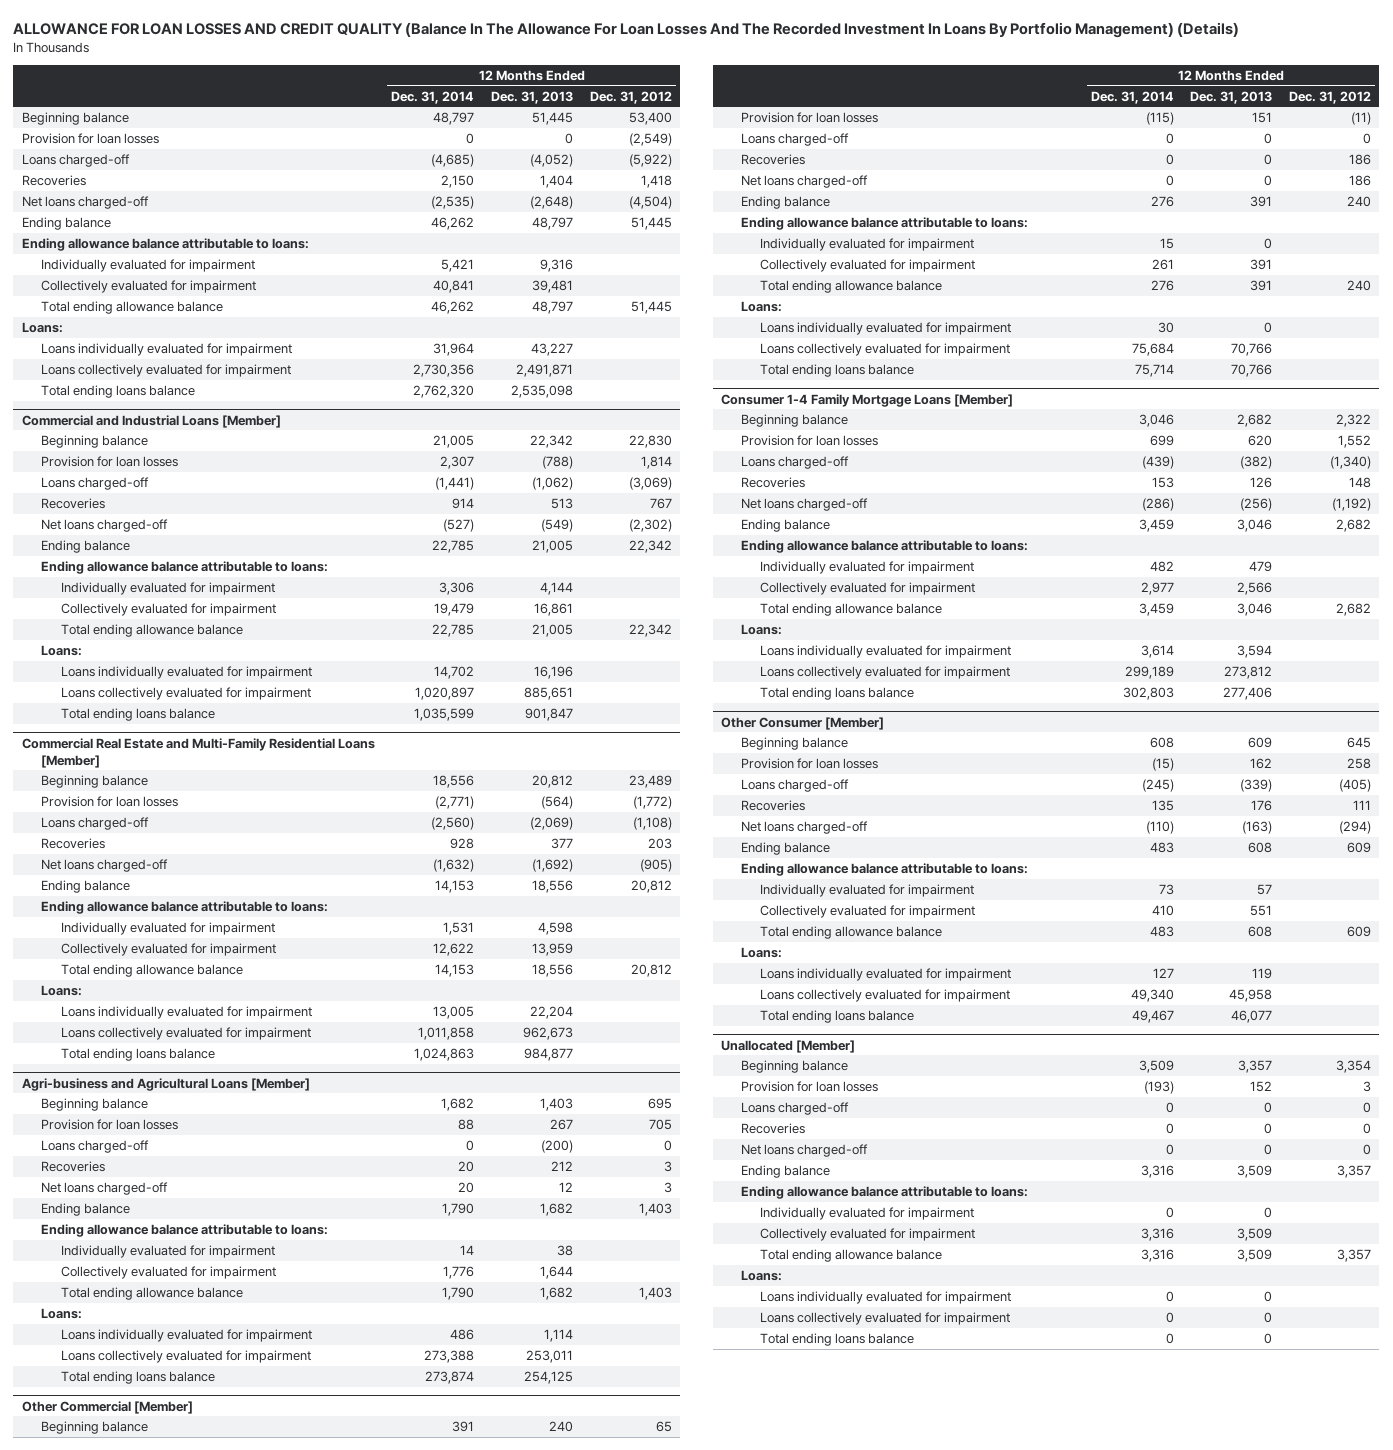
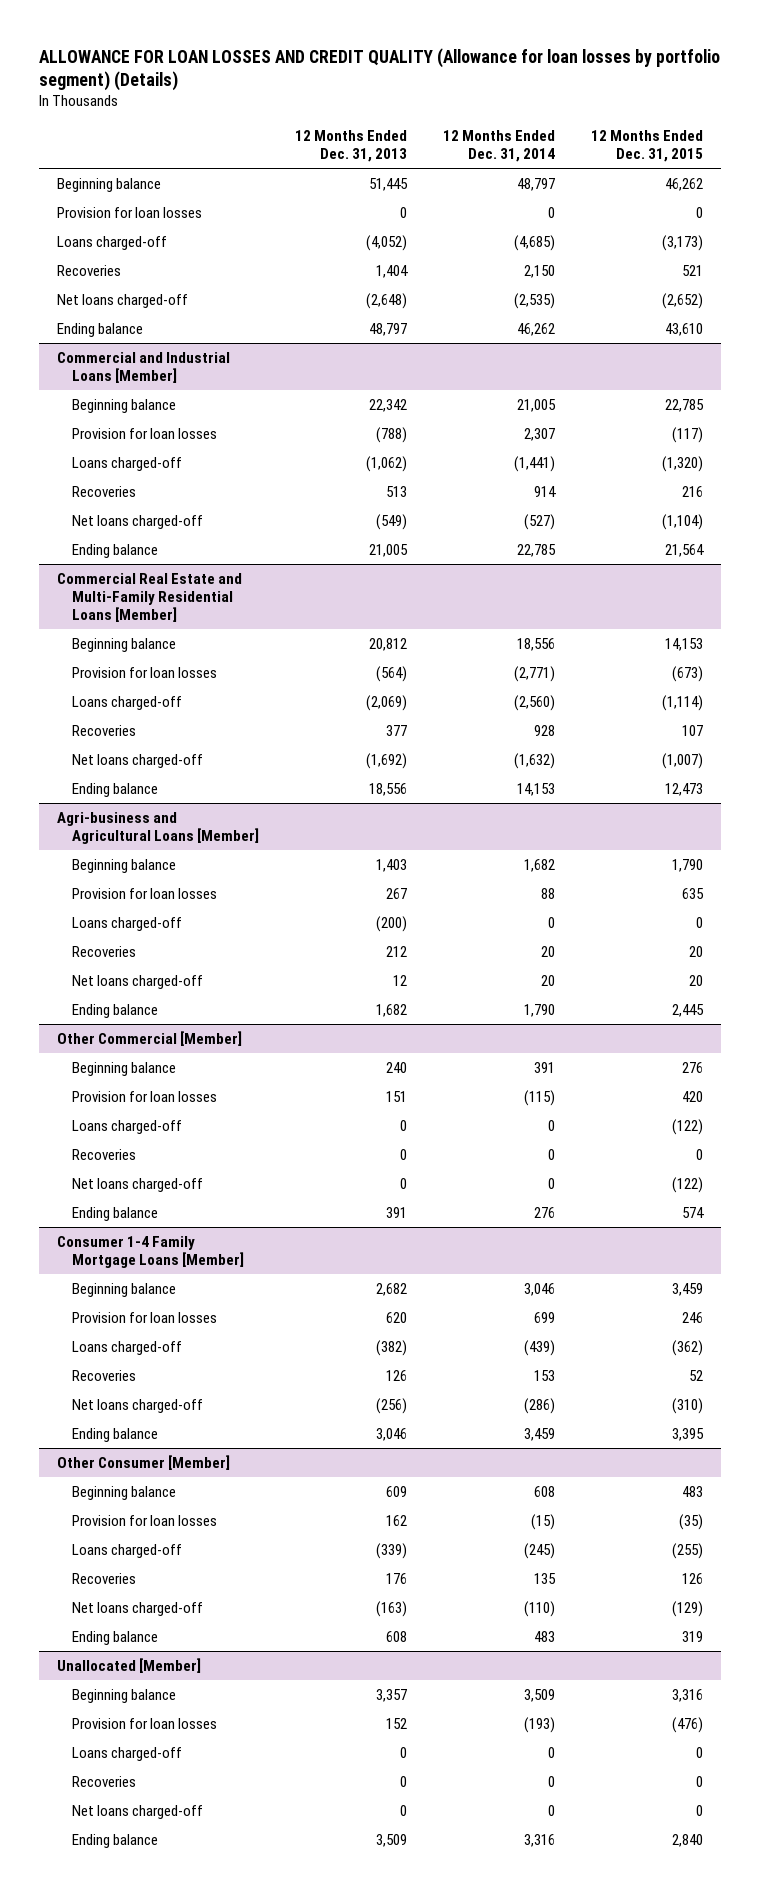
- ALLOWANCE FOR LOAN LOSSES AND CREDIT QUALITY (Balance In The Allowance For Loan Losses And The Recorded Investment In Loans By Portfolio Management) (Details)
+ ALLOWANCE FOR LOAN LOSSES AND CREDIT QUALITY (Allowance for loan losses by portfolio segment) (Details)
- | 12 Months Ended Dec. 31, 2014 | 12 Months Ended Dec. 31, 2013 | 12 Months Ended Dec. 31, 2012
+ | 12 Months Ended Dec. 31, 2013 | 12 Months Ended Dec. 31, 2014 | 12 Months Ended Dec. 31, 2015
- Ending allowance balance attributable to loans:
- Individually evaluated for impairment | 5,421 | 9,316 |
- Collectively evaluated for impairment | 40,841 | 39,481 |
- Total ending allowance balance | 46,262 | 48,797 | 51,445
- Loans:
- Loans individually evaluated for impairment | 31,964 | 43,227 |
- Loans collectively evaluated for impairment | 2,730,356 | 2,491,871 |
- Total ending loans balance | 2,762,320 | 2,535,098 |
@ Commercial and Industrial Loans [Member]
- Ending allowance balance attributable to loans:
- Individually evaluated for impairment | 3,306 | 4,144 |
- Collectively evaluated for impairment | 19,479 | 16,861 |
- Total ending allowance balance | 22,785 | 21,005 | 22,342
- Loans:
- Loans individually evaluated for impairment | 14,702 | 16,196 |
- Loans collectively evaluated for impairment | 1,020,897 | 885,651 |
- Total ending loans balance | 1,035,599 | 901,847 |
@ Commercial Real Estate and Multi-Family Residential Loans [Member]
- Ending allowance balance attributable to loans:
- Individually evaluated for impairment | 1,531 | 4,598 |
- Collectively evaluated for impairment | 12,622 | 13,959 |
- Total ending allowance balance | 14,153 | 18,556 | 20,812
- Loans:
- Loans individually evaluated for impairment | 13,005 | 22,204 |
- Loans collectively evaluated for impairment | 1,011,858 | 962,673 |
- Total ending loans balance | 1,024,863 | 984,877 |
@ Agri-business and Agricultural Loans [Member]
- Ending allowance balance attributable to loans:
- Individually evaluated for impairment | 14 | 38 |
- Collectively evaluated for impairment | 1,776 | 1,644 |
- Total ending allowance balance | 1,790 | 1,682 | 1,403
- Loans:
- Loans individually evaluated for impairment | 486 | 1,114 |
- Loans collectively evaluated for impairment | 273,388 | 253,011 |
- Total ending loans balance | 273,874 | 254,125 |
@ Other Commercial [Member]
- Ending allowance balance attributable to loans:
- Individually evaluated for impairment | 15 | 0 |
- Collectively evaluated for impairment | 261 | 391 |
- Total ending allowance balance | 276 | 391 | 240
- Loans:
- Loans individually evaluated for impairment | 30 | 0 |
- Loans collectively evaluated for impairment | 75,684 | 70,766 |
- Total ending loans balance | 75,714 | 70,766 |
@ Consumer 1-4 Family Mortgage Loans [Member]
- Ending allowance balance attributable to loans:
- Individually evaluated for impairment | 482 | 479 |
- Collectively evaluated for impairment | 2,977 | 2,566 |
- Total ending allowance balance | 3,459 | 3,046 | 2,682
- Loans:
- Loans individually evaluated for impairment | 3,614 | 3,594 |
- Loans collectively evaluated for impairment | 299,189 | 273,812 |
- Total ending loans balance | 302,803 | 277,406 |
@ Other Consumer [Member]
- Ending allowance balance attributable to loans:
- Individually evaluated for impairment | 73 | 57 |
- Collectively evaluated for impairment | 410 | 551 |
- Total ending allowance balance | 483 | 608 | 609
- Loans:
- Loans individually evaluated for impairment | 127 | 119 |
- Loans collectively evaluated for impairment | 49,340 | 45,958 |
- Total ending loans balance | 49,467 | 46,077 |
@ Unallocated [Member]
- Ending allowance balance attributable to loans:
- Individually evaluated for impairment | 0 | 0 |
- Collectively evaluated for impairment | 3,316 | 3,509 |
- Total ending allowance balance | 3,316 | 3,509 | 3,357
- Loans:
- Loans individually evaluated for impairment | 0 | 0 |
- Loans collectively evaluated for impairment | 0 | 0 |
- Total ending loans balance | 0 | 0 |

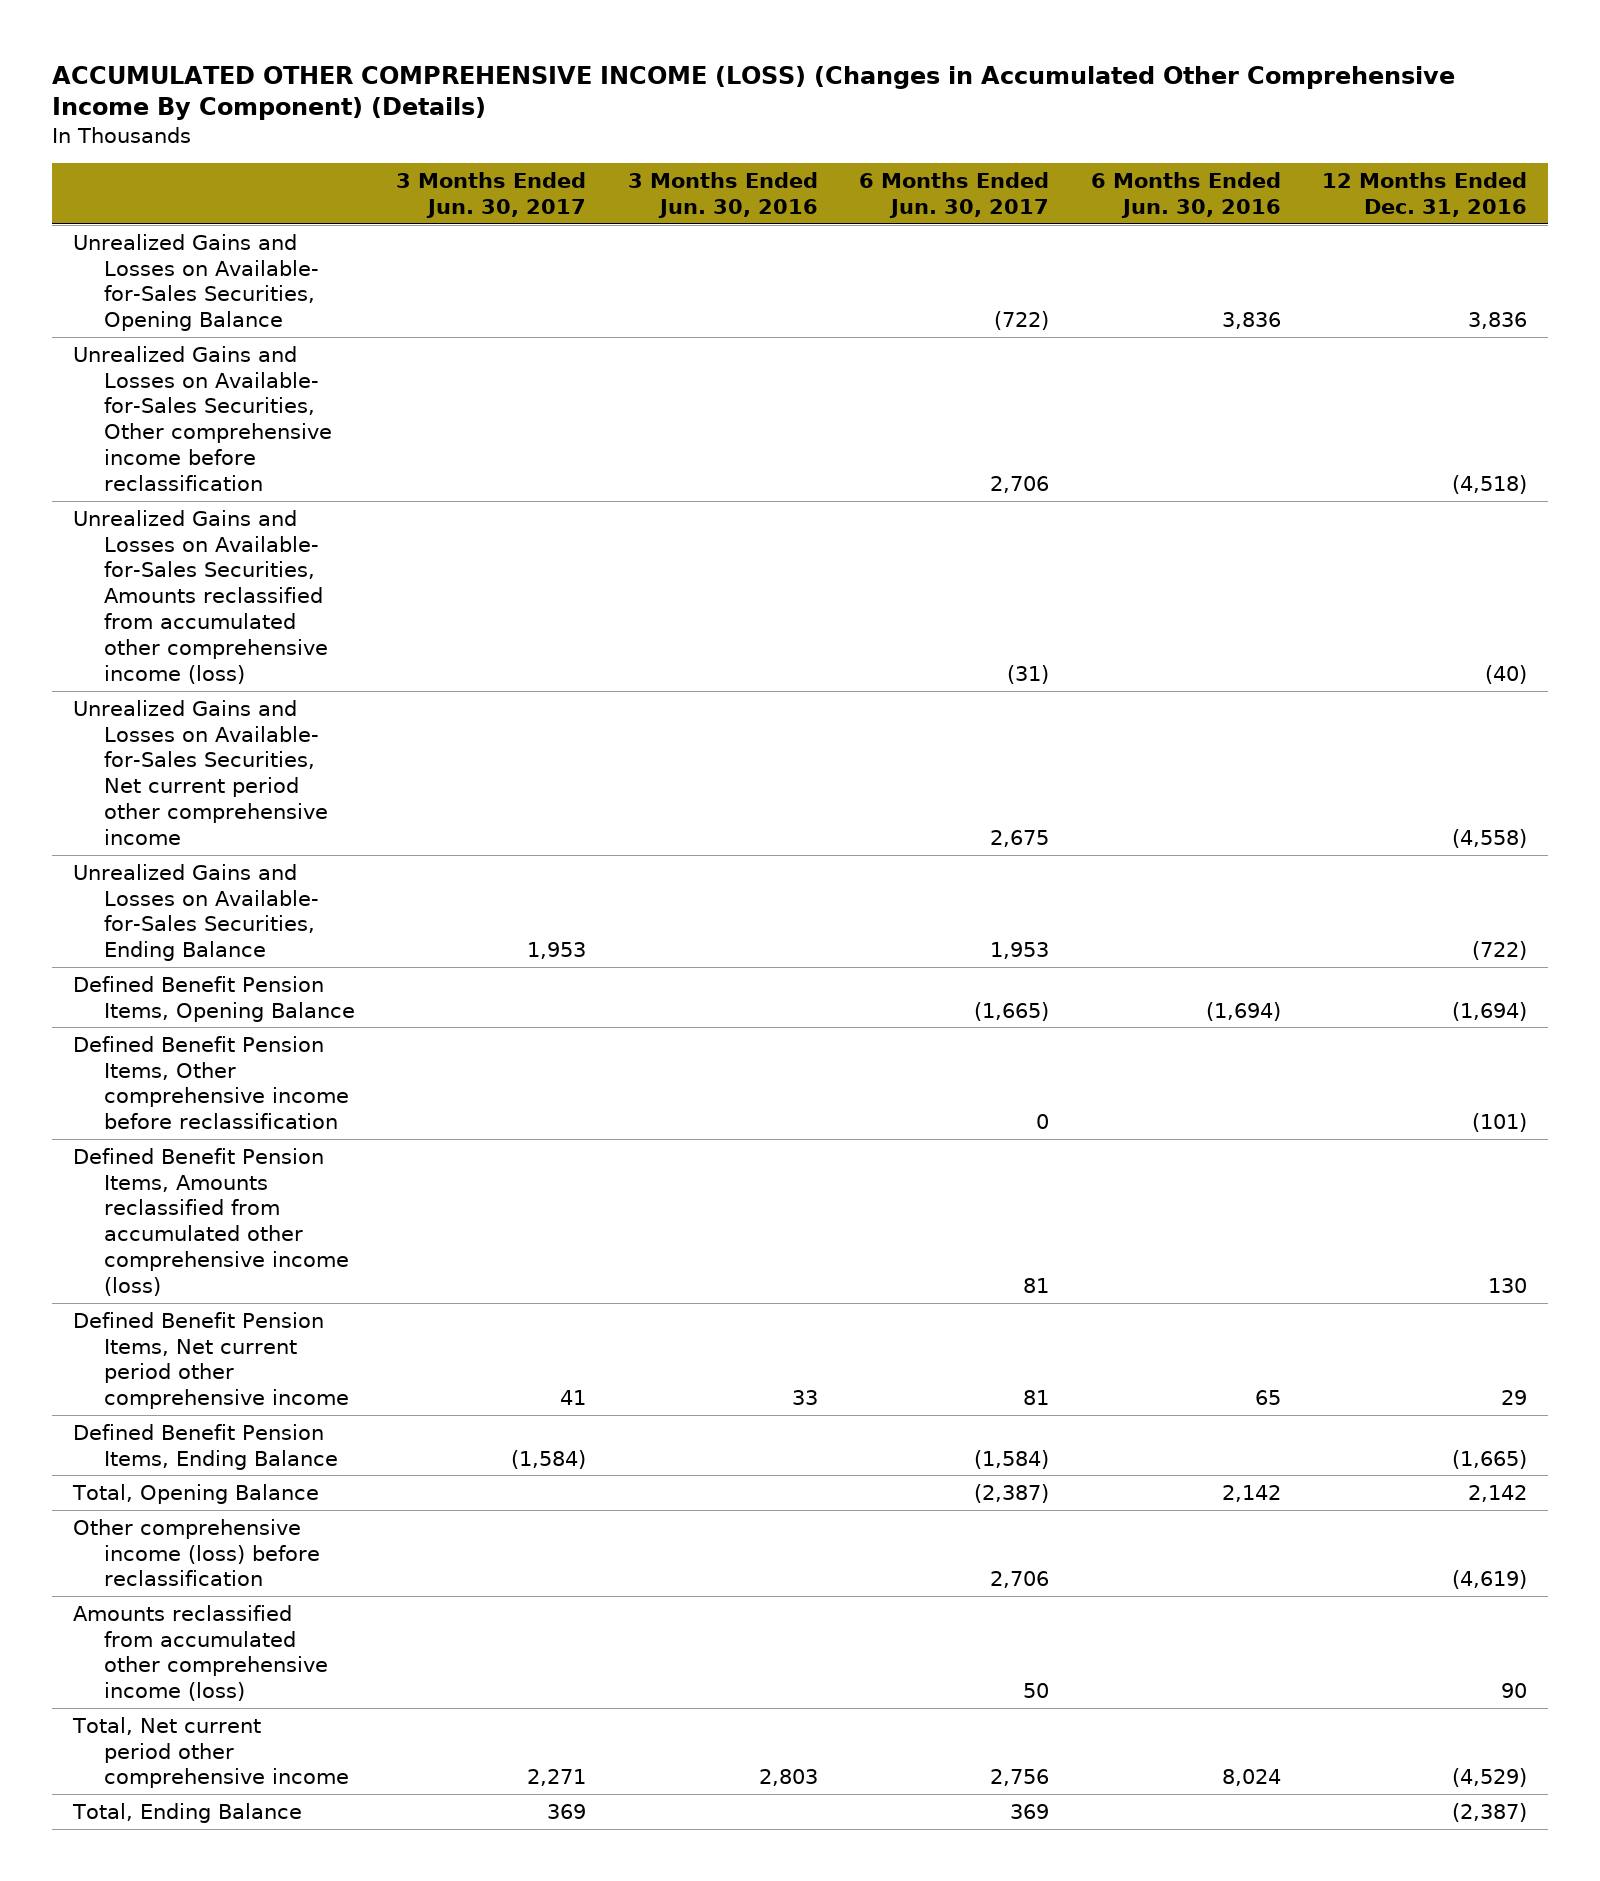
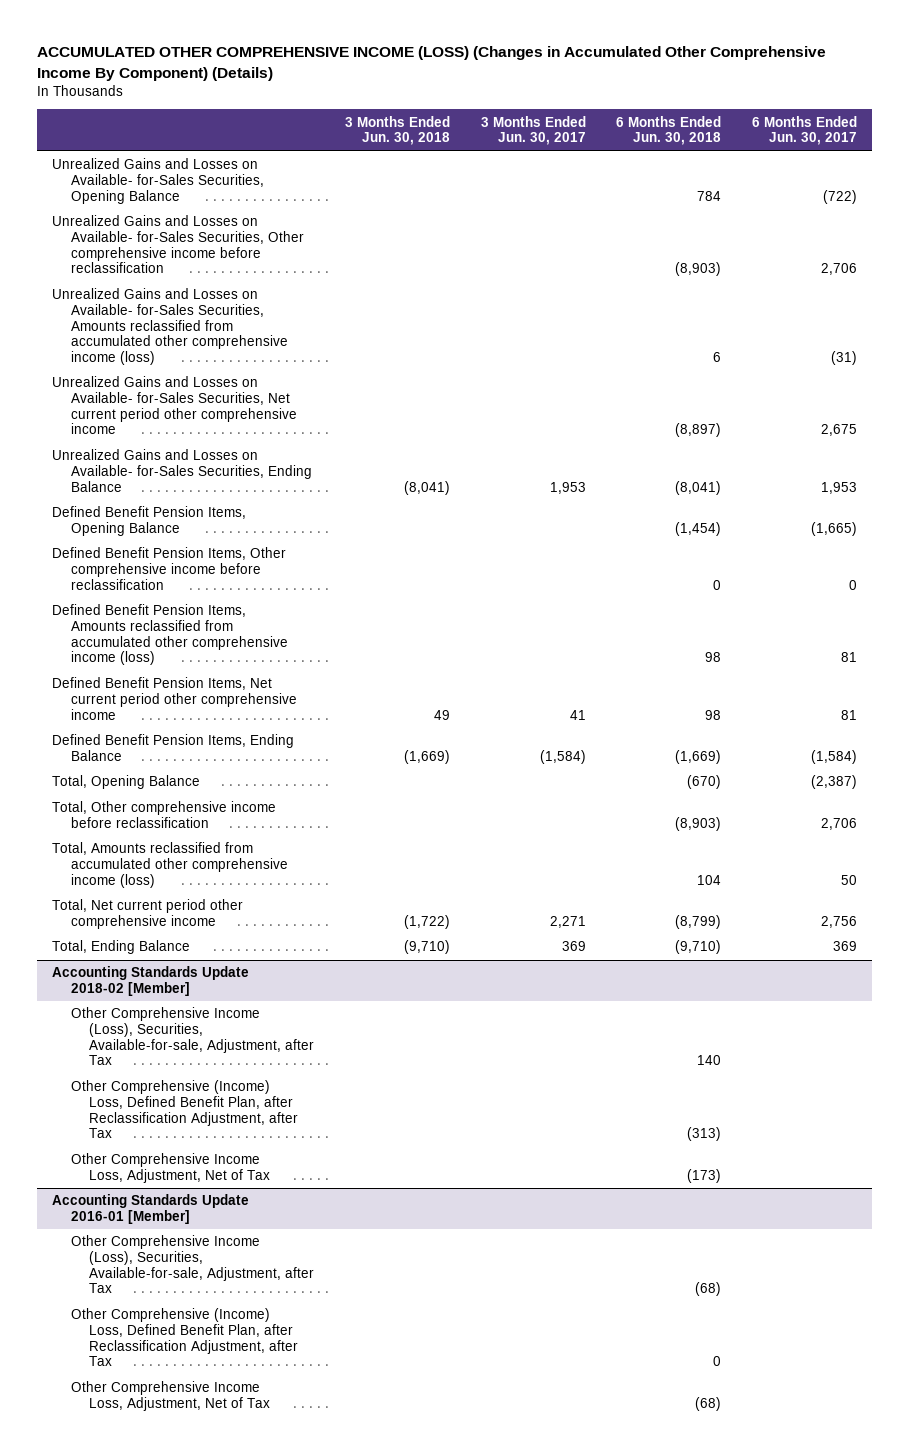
- | 3 Months Ended Jun. 30, 2017 | 3 Months Ended Jun. 30, 2016 | 6 Months Ended Jun. 30, 2017 | 6 Months Ended Jun. 30, 2016 | 12 Months Ended Dec. 31, 2016
+ | 3 Months Ended Jun. 30, 2018 | 3 Months Ended Jun. 30, 2017 | 6 Months Ended Jun. 30, 2018 | 6 Months Ended Jun. 30, 2017
- Other comprehensive income (loss) before reclassification | | | 2,706 | | (4,619)
- Amounts reclassified from accumulated other comprehensive income (loss) | | | 50 | | 90
+ Total, Other comprehensive income before reclassification | | | (8,903) | 2,706
+ Total, Amounts reclassified from accumulated other comprehensive income (loss) | | | 104 | 50
+ Accounting Standards Update 2018-02 [Member]
+ Other Comprehensive Income (Loss), Securities, Available-for-sale, Adjustment, after Tax | | | 140 |
+ Other Comprehensive (Income) Loss, Defined Benefit Plan, after Reclassification Adjustment, after Tax | | | (313) |
+ Other Comprehensive Income Loss, Adjustment, Net of Tax | | | (173) |
+ Accounting Standards Update 2016-01 [Member]
+ Other Comprehensive Income (Loss), Securities, Available-for-sale, Adjustment, after Tax | | | (68) |
+ Other Comprehensive (Income) Loss, Defined Benefit Plan, after Reclassification Adjustment, after Tax | | | 0 |
+ Other Comprehensive Income Loss, Adjustment, Net of Tax | | | (68) |

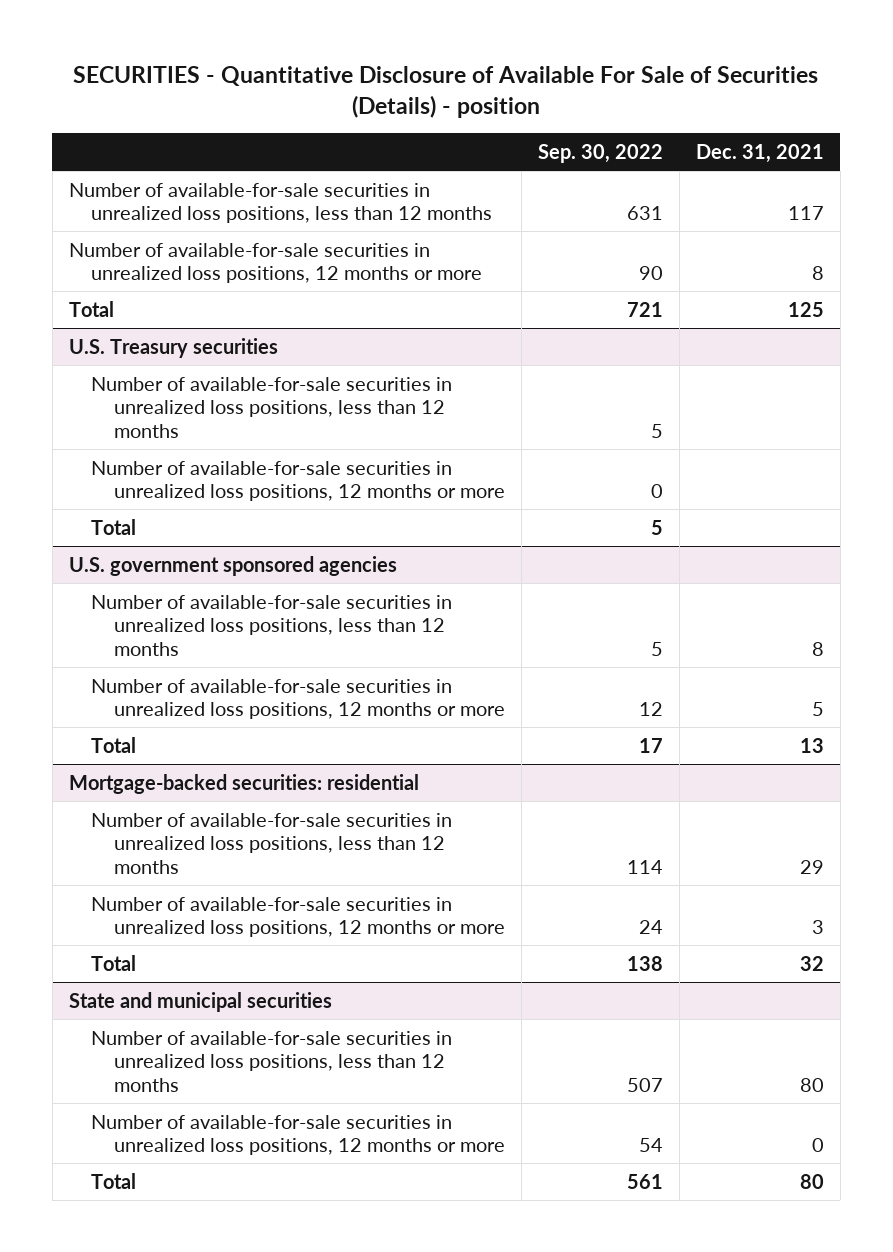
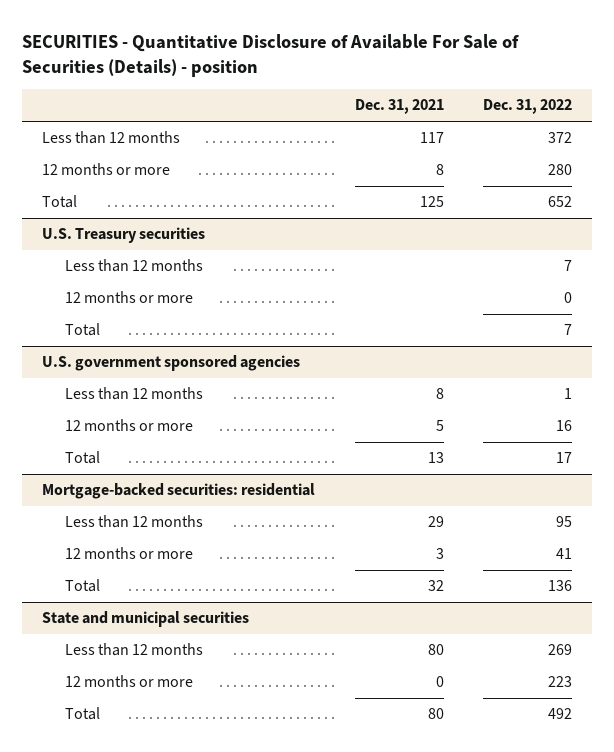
- | Sep. 30, 2022 | Dec. 31, 2021
+ | Dec. 31, 2021 | Dec. 31, 2022
- Number of available-for-sale securities in unrealized loss positions, less than 12 months | 631 | 117
- Number of available-for-sale securities in unrealized loss positions, 12 months or more | 90 | 8
+ Less than 12 months | 117 | 372
+ 12 months or more | 8 | 280
@ U.S. Treasury securities
- Number of available-for-sale securities in unrealized loss positions, less than 12 months | 5 |
- Number of available-for-sale securities in unrealized loss positions, 12 months or more | 0 |
+ Less than 12 months | | 7
+ 12 months or more | | 0
@ U.S. government sponsored agencies
- Number of available-for-sale securities in unrealized loss positions, less than 12 months | 5 | 8
- Number of available-for-sale securities in unrealized loss positions, 12 months or more | 12 | 5
+ Less than 12 months | 8 | 1
+ 12 months or more | 5 | 16
@ Mortgage-backed securities: residential
- Number of available-for-sale securities in unrealized loss positions, less than 12 months | 114 | 29
- Number of available-for-sale securities in unrealized loss positions, 12 months or more | 24 | 3
+ Less than 12 months | 29 | 95
+ 12 months or more | 3 | 41
@ State and municipal securities
- Number of available-for-sale securities in unrealized loss positions, less than 12 months | 507 | 80
- Number of available-for-sale securities in unrealized loss positions, 12 months or more | 54 | 0
+ Less than 12 months | 80 | 269
+ 12 months or more | 0 | 223

